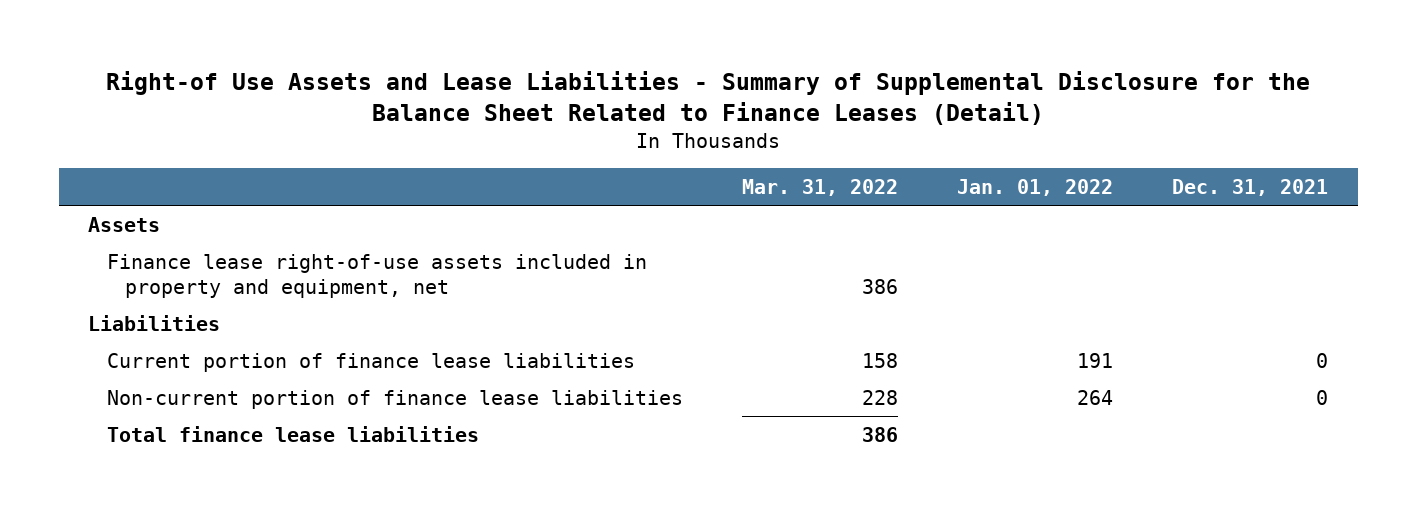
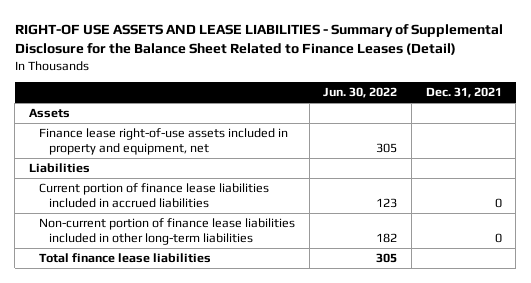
- Right-of Use Assets and Lease Liabilities - Summary of Supplemental Disclosure for the Balance Sheet Related to Finance Leases (Detail)
+ RIGHT-OF USE ASSETS AND LEASE LIABILITIES - Summary of Supplemental Disclosure for the Balance Sheet Related to Finance Leases (Detail)
- | Mar. 31, 2022 | Jan. 01, 2022 | Dec. 31, 2021
+ | Jun. 30, 2022 | Dec. 31, 2021
- Current portion of finance lease liabilities | 158 | 191 | 0
- Non-current portion of finance lease liabilities | 228 | 264 | 0
+ Current portion of finance lease liabilities included in accrued liabilities | 123 | 0
+ Non-current portion of finance lease liabilities included in other long-term liabilities | 182 | 0

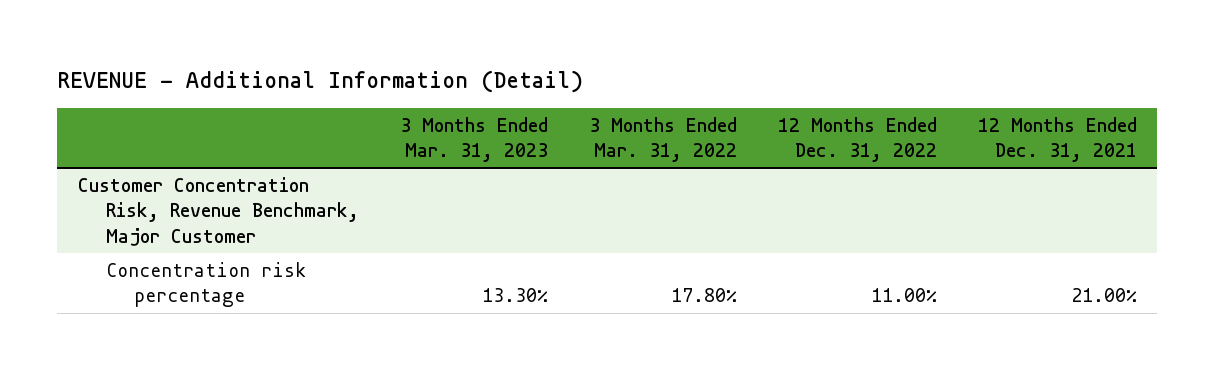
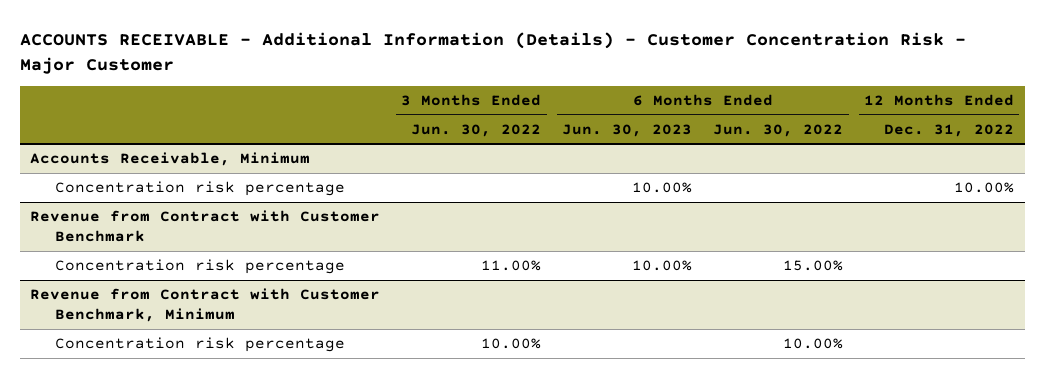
- REVENUE - Additional Information (Detail)
+ ACCOUNTS RECEIVABLE - Additional Information (Details) - Customer Concentration Risk - Major Customer
- | 3 Months Ended Mar. 31, 2023 | 3 Months Ended Mar. 31, 2022 | 12 Months Ended Dec. 31, 2022 | 12 Months Ended Dec. 31, 2021
+ | 3 Months Ended Jun. 30, 2022 | 6 Months Ended Jun. 30, 2023 | 6 Months Ended Jun. 30, 2022 | 12 Months Ended Dec. 31, 2022
- Customer Concentration Risk, Revenue Benchmark, Major Customer
- Concentration risk percentage | 13.30% | 17.80% | 11.00% | 21.00%
+ Accounts Receivable, Minimum
+ Concentration risk percentage | | 10.00% | | 10.00%
+ Revenue from Contract with Customer Benchmark
+ Concentration risk percentage | 11.00% | 10.00% | 15.00% |
+ Revenue from Contract with Customer Benchmark, Minimum
+ Concentration risk percentage | 10.00% | | 10.00% |

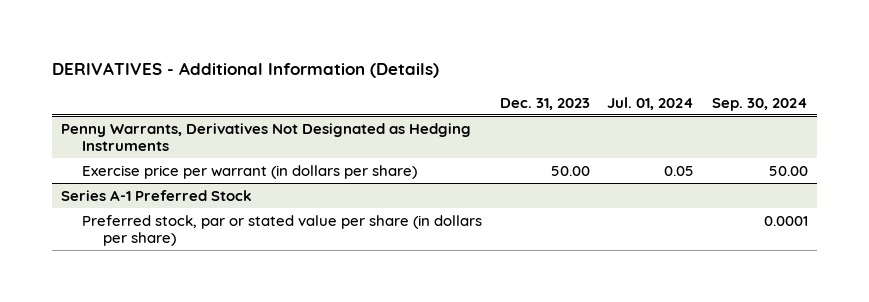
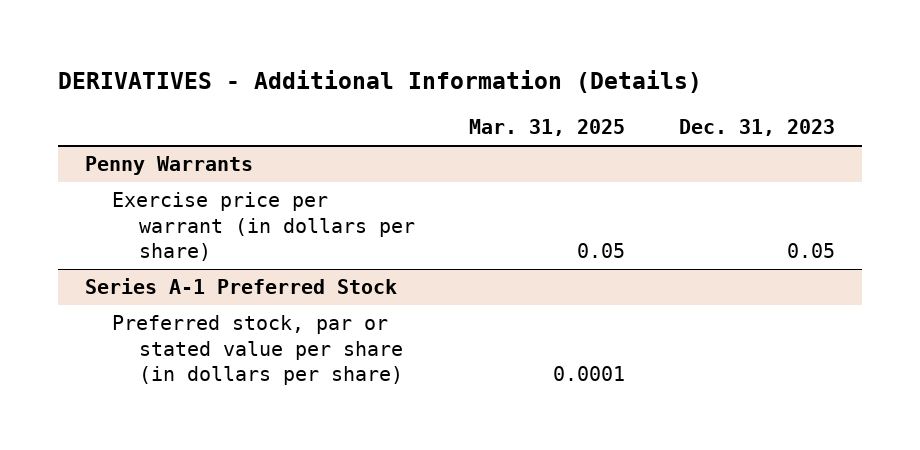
- | Dec. 31, 2023 | Jul. 01, 2024 | Sep. 30, 2024
+ | Mar. 31, 2025 | Dec. 31, 2023
- Penny Warrants, Derivatives Not Designated as Hedging Instruments
- Exercise price per warrant (in dollars per share) | 50.00 | 0.05 | 50.00
+ Penny Warrants
+ Exercise price per warrant (in dollars per share) | 0.05 | 0.05

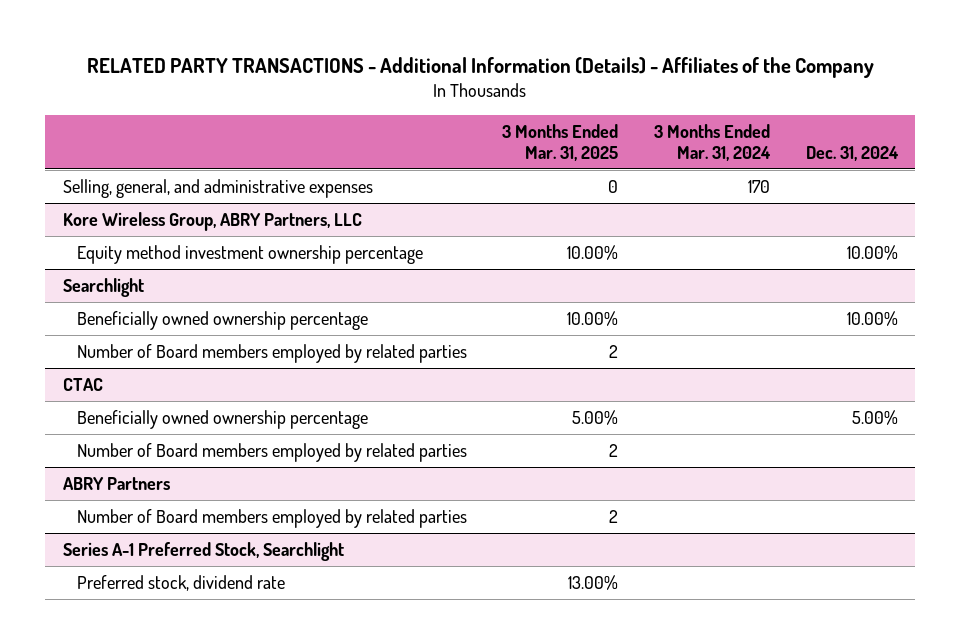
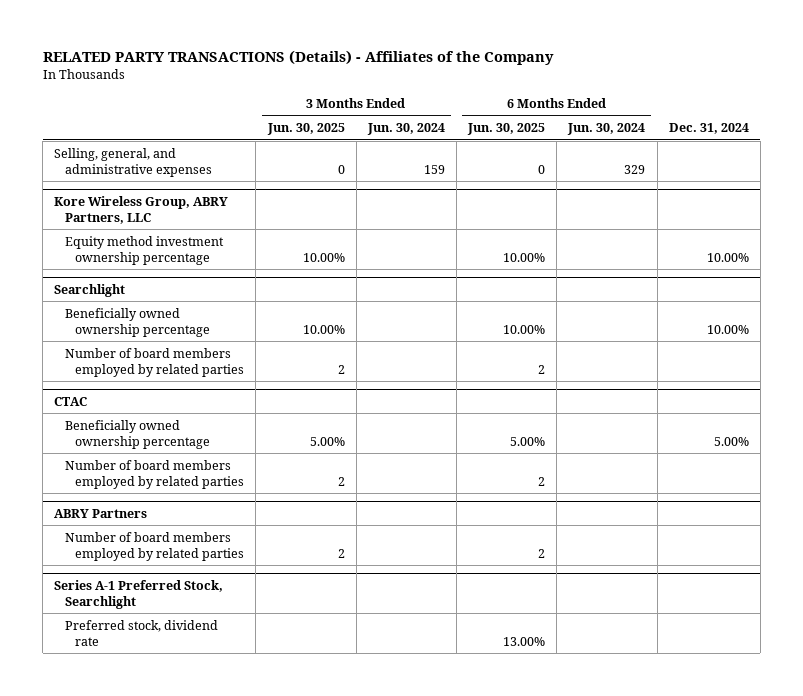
- RELATED PARTY TRANSACTIONS - Additional Information (Details) - Affiliates of the Company
+ RELATED PARTY TRANSACTIONS (Details) - Affiliates of the Company
- | 3 Months Ended Mar. 31, 2025 | 3 Months Ended Mar. 31, 2024 | Dec. 31, 2024
+ | 3 Months Ended Jun. 30, 2025 | 3 Months Ended Jun. 30, 2024 | 6 Months Ended Jun. 30, 2025 | 6 Months Ended Jun. 30, 2024 | Dec. 31, 2024
@ Searchlight
- Number of Board members employed by related parties | 2 | |
+ Number of board members employed by related parties | 2 | | 2 | |
@ CTAC
- Number of Board members employed by related parties | 2 | |
+ Number of board members employed by related parties | 2 | | 2 | |
@ ABRY Partners
- Number of Board members employed by related parties | 2 | |
+ Number of board members employed by related parties | 2 | | 2 | |

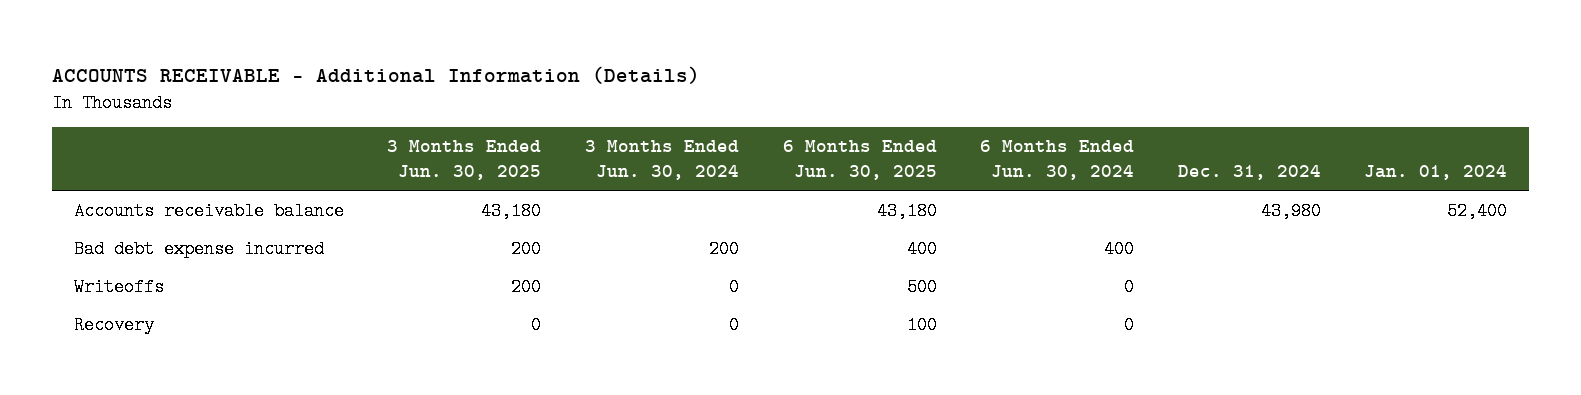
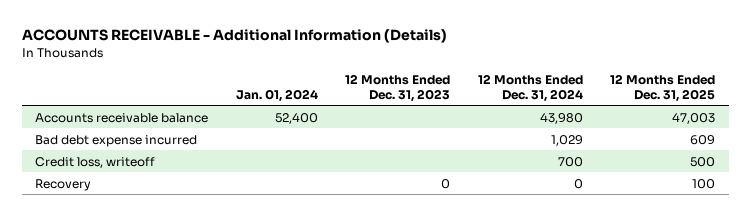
- | 3 Months Ended Jun. 30, 2025 | 3 Months Ended Jun. 30, 2024 | 6 Months Ended Jun. 30, 2025 | 6 Months Ended Jun. 30, 2024 | Dec. 31, 2024 | Jan. 01, 2024
+ | Jan. 01, 2024 | 12 Months Ended Dec. 31, 2023 | 12 Months Ended Dec. 31, 2024 | 12 Months Ended Dec. 31, 2025
- Writeoffs | 200 | 0 | 500 | 0 | |
+ Credit loss, writeoff | | | 700 | 500

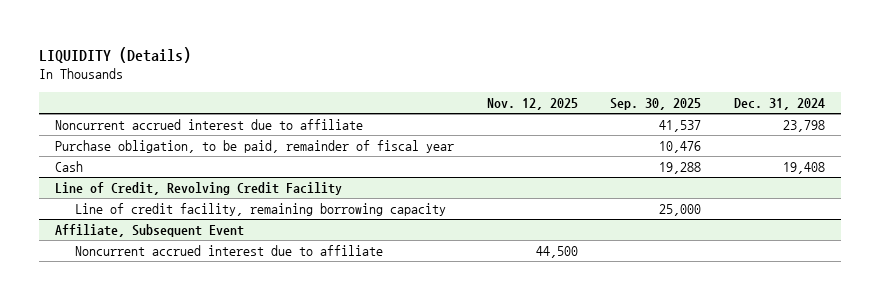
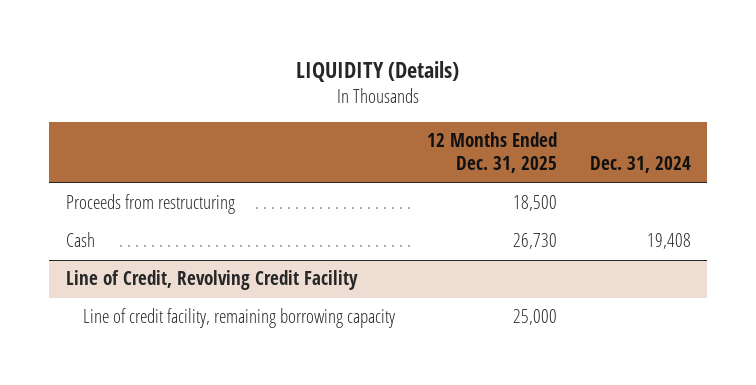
- | Nov. 12, 2025 | Sep. 30, 2025 | Dec. 31, 2024
+ | 12 Months Ended Dec. 31, 2025 | Dec. 31, 2024
- Noncurrent accrued interest due to affiliate | | 41,537 | 23,798
- Purchase obligation, to be paid, remainder of fiscal year | | 10,476 |
+ Proceeds from restructuring | 18,500 |
- Affiliate, Subsequent Event
- Noncurrent accrued interest due to affiliate | 44,500 | |

